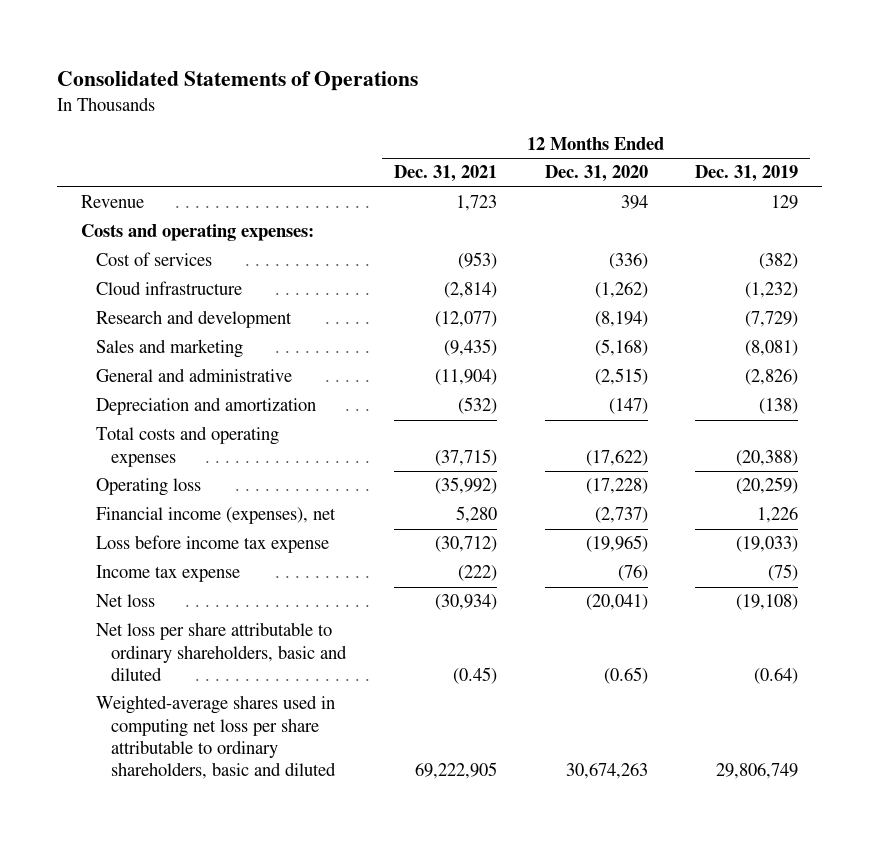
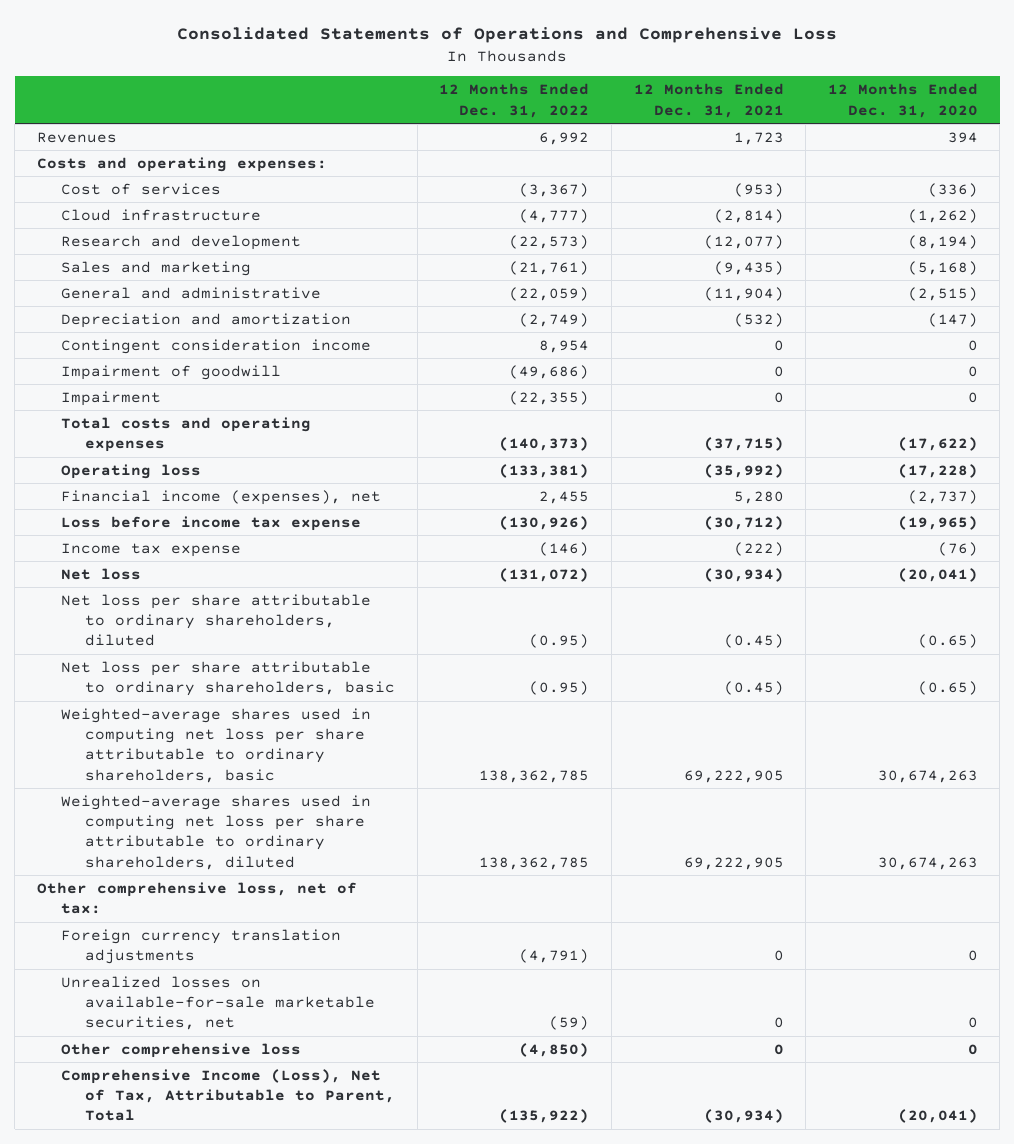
- Consolidated Statements of Operations
+ Consolidated Statements of Operations and Comprehensive Loss
- | 12 Months Ended Dec. 31, 2021 | 12 Months Ended Dec. 31, 2020 | 12 Months Ended Dec. 31, 2019
+ | 12 Months Ended Dec. 31, 2022 | 12 Months Ended Dec. 31, 2021 | 12 Months Ended Dec. 31, 2020
- Revenue | 1,723 | 394 | 129
+ Revenues | 6,992 | 1,723 | 394
+ Contingent consideration income | 8,954 | 0 | 0
+ Impairment of goodwill | (49,686) | 0 | 0
+ Impairment | (22,355) | 0 | 0
- Net loss per share attributable to ordinary shareholders, basic and diluted | (0.45) | (0.65) | (0.64)
- Weighted-average shares used in computing net loss per share attributable to ordinary shareholders, basic and diluted | 69,222,905 | 30,674,263 | 29,806,749
+ Net loss per share attributable to ordinary shareholders, diluted | (0.95) | (0.45) | (0.65)
+ Net loss per share attributable to ordinary shareholders, basic | (0.95) | (0.45) | (0.65)
+ Weighted-average shares used in computing net loss per share attributable to ordinary shareholders, basic | 138,362,785 | 69,222,905 | 30,674,263
+ Weighted-average shares used in computing net loss per share attributable to ordinary shareholders, diluted | 138,362,785 | 69,222,905 | 30,674,263
+ Other comprehensive loss, net of tax:
+ Foreign currency translation adjustments | (4,791) | 0 | 0
+ Unrealized losses on available-for-sale marketable securities, net | (59) | 0 | 0
+ Other comprehensive loss | (4,850) | 0 | 0
+ Comprehensive Income (Loss), Net of Tax, Attributable to Parent, Total | (135,922) | (30,934) | (20,041)

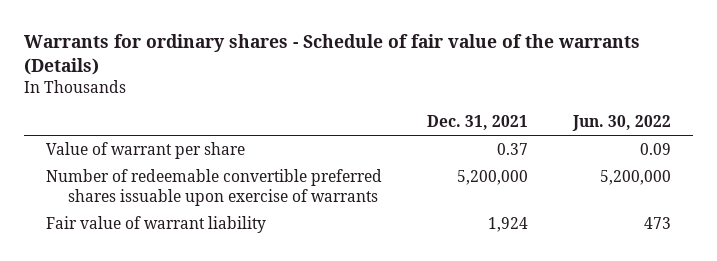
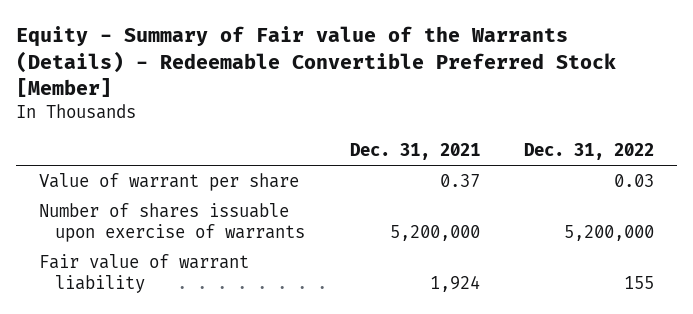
- Warrants for ordinary shares - Schedule of fair value of the warrants (Details)
+ Equity - Summary of Fair value of the Warrants (Details) - Redeemable Convertible Preferred Stock [Member]
- | Dec. 31, 2021 | Jun. 30, 2022
+ | Dec. 31, 2021 | Dec. 31, 2022
- Number of redeemable convertible preferred shares issuable upon exercise of warrants | 5,200,000 | 5,200,000
+ Number of shares issuable upon exercise of warrants | 5,200,000 | 5,200,000

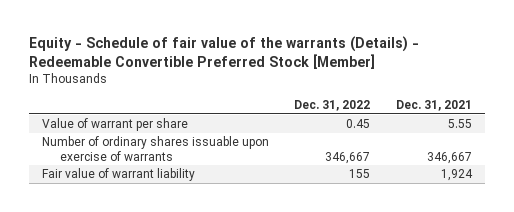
- Equity - Summary of Fair value of the Warrants (Details) - Redeemable Convertible Preferred Stock [Member]
+ Equity - Schedule of fair value of the warrants (Details) - Redeemable Convertible Preferred Stock [Member]
- | Dec. 31, 2021 | Dec. 31, 2022
+ | Dec. 31, 2022 | Dec. 31, 2021
- Value of warrant per share | 0.37 | 0.03
- Number of shares issuable upon exercise of warrants | 5,200,000 | 5,200,000
+ Value of warrant per share | 0.45 | 5.55
+ Number of ordinary shares issuable upon exercise of warrants | 346,667 | 346,667

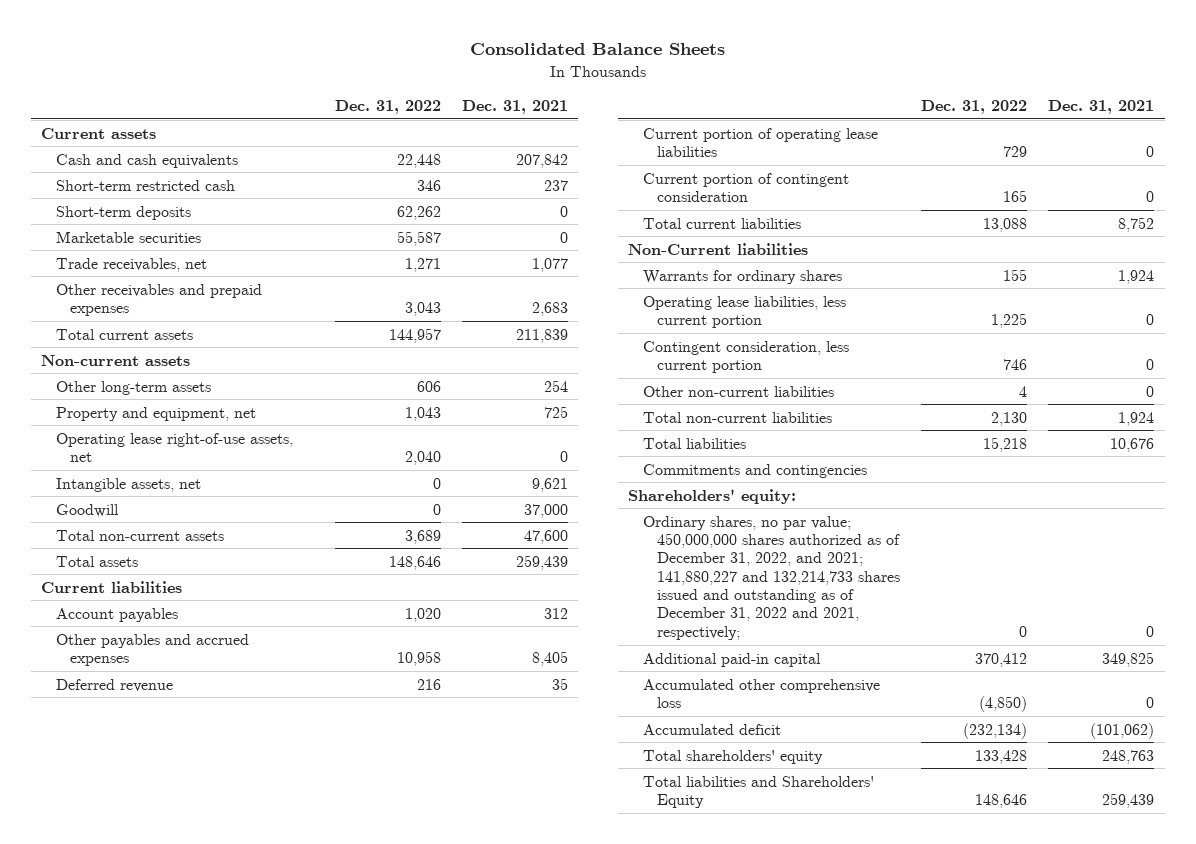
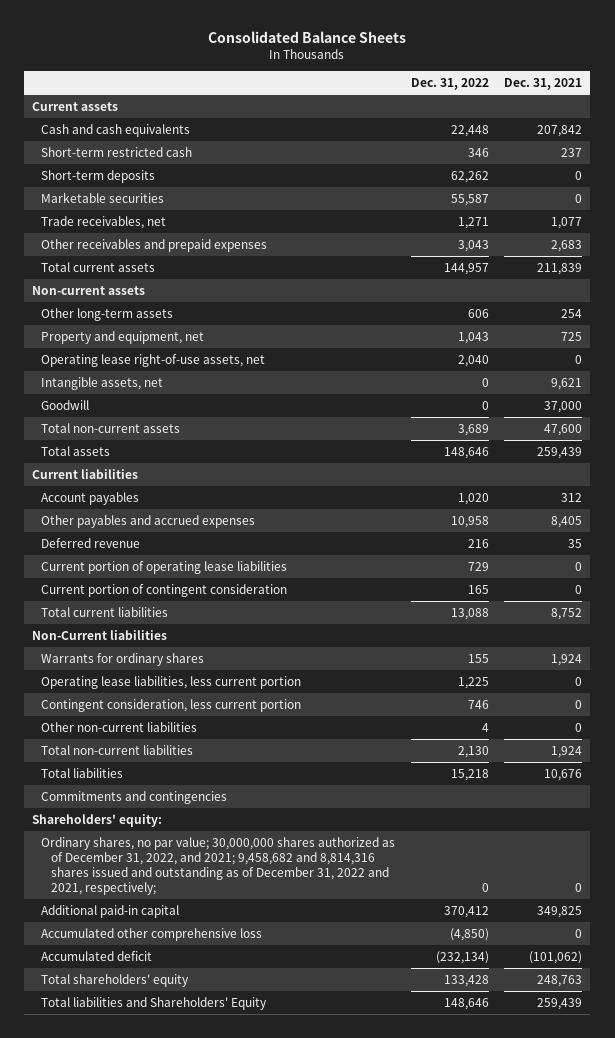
- Ordinary shares, no par value; 450,000,000 shares authorized as of December 31, 2022, and 2021; 141,880,227 and 132,214,733 shares issued and outstanding as of December 31, 2022 and 2021, respectively; | 0 | 0
+ Ordinary shares, no par value; 30,000,000 shares authorized as of December 31, 2022, and 2021; 9,458,682 and 8,814,316 shares issued and outstanding as of December 31, 2022 and 2021, respectively; | 0 | 0

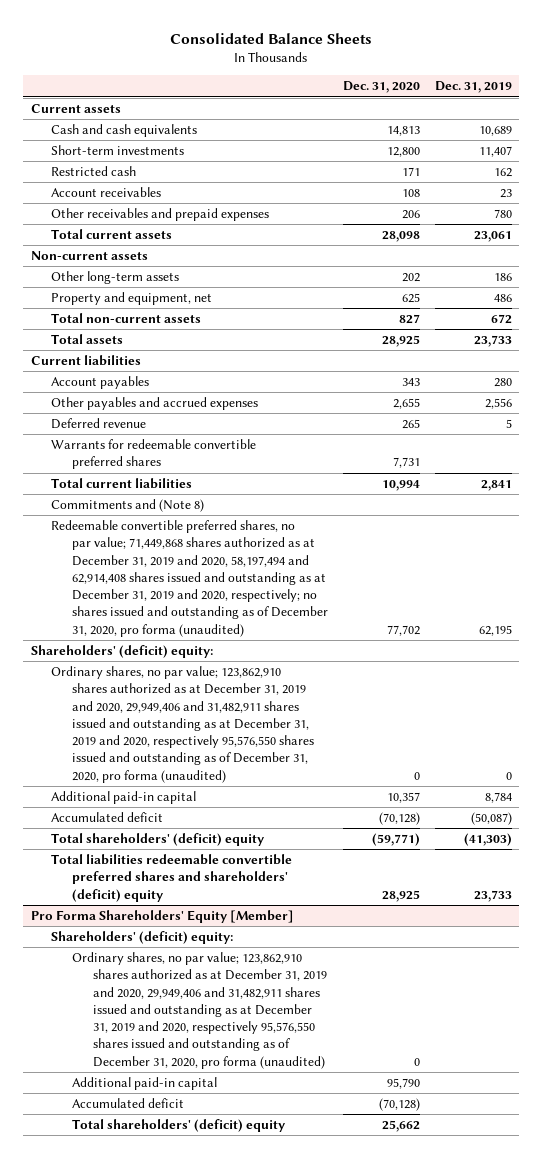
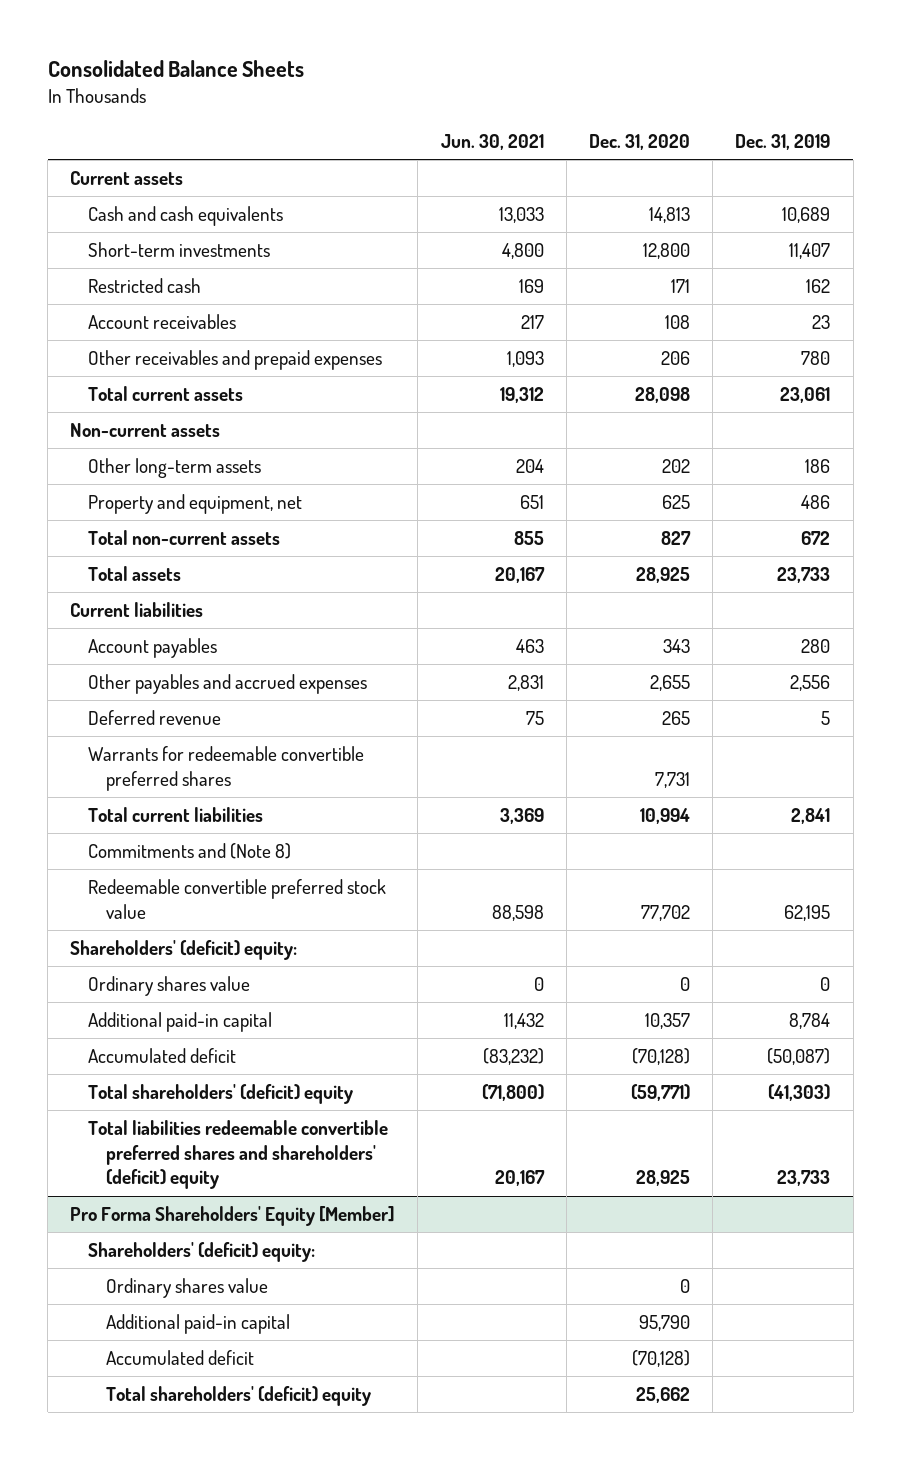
- | Dec. 31, 2020 | Dec. 31, 2019
+ | Jun. 30, 2021 | Dec. 31, 2020 | Dec. 31, 2019
- Redeemable convertible preferred shares, no par value; 71,449,868 shares authorized as at December 31, 2019 and 2020, 58,197,494 and 62,914,408 shares issued and outstanding as at December 31, 2019 and 2020, respectively; no shares issued and outstanding as of December 31, 2020, pro forma (unaudited) | 77,702 | 62,195
+ Redeemable convertible preferred stock value | 88,598 | 77,702 | 62,195
- Ordinary shares, no par value; 123,862,910 shares authorized as at December 31, 2019 and 2020, 29,949,406 and 31,482,911 shares issued and outstanding as at December 31, 2019 and 2020, respectively 95,576,550 shares issued and outstanding as of December 31, 2020, pro forma (unaudited) | 0 | 0
+ Ordinary shares value | 0 | 0 | 0
@ Pro Forma Shareholders' Equity [Member]
- Ordinary shares, no par value; 123,862,910 shares authorized as at December 31, 2019 and 2020, 29,949,406 and 31,482,911 shares issued and outstanding as at December 31, 2019 and 2020, respectively 95,576,550 shares issued and outstanding as of December 31, 2020, pro forma (unaudited) | 0 |
+ Ordinary shares value | | 0 |

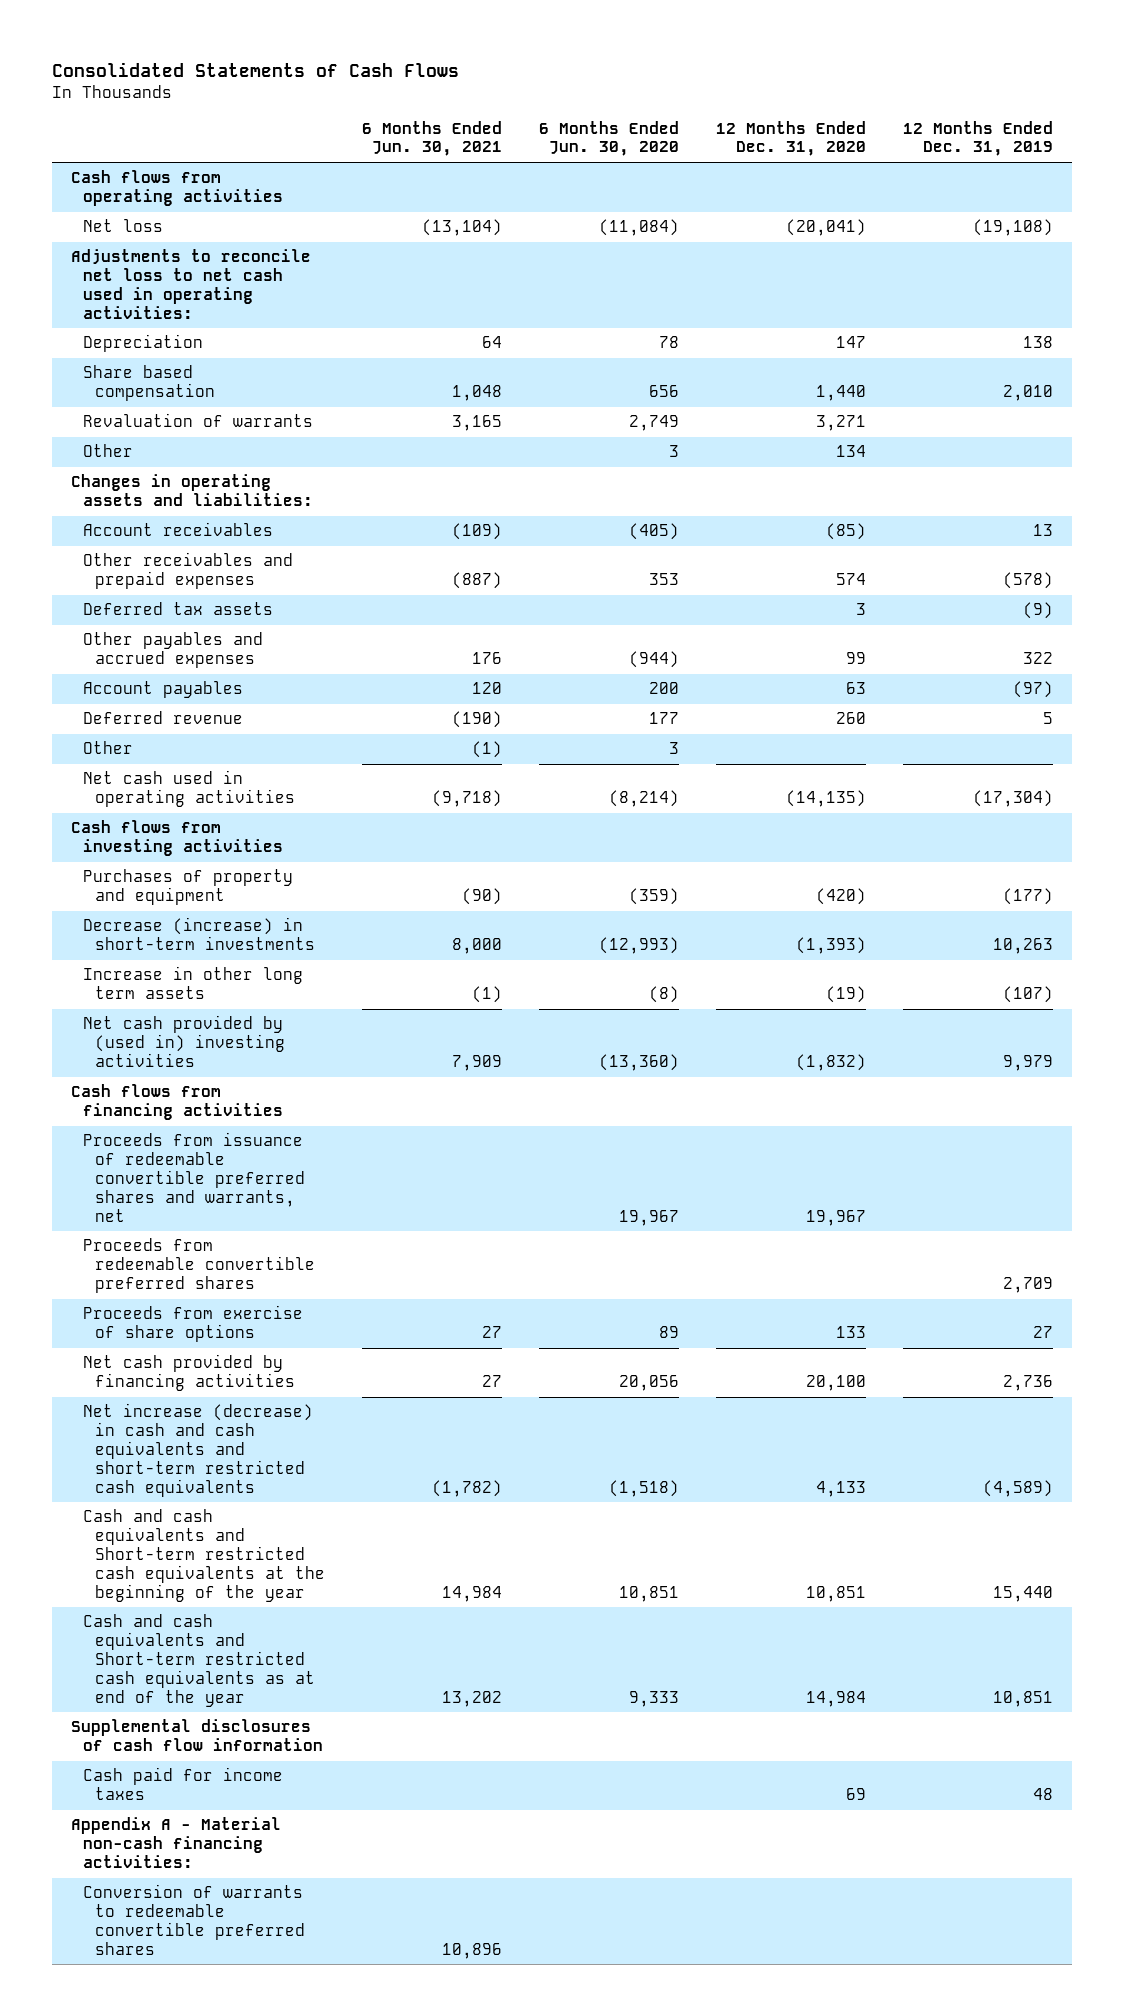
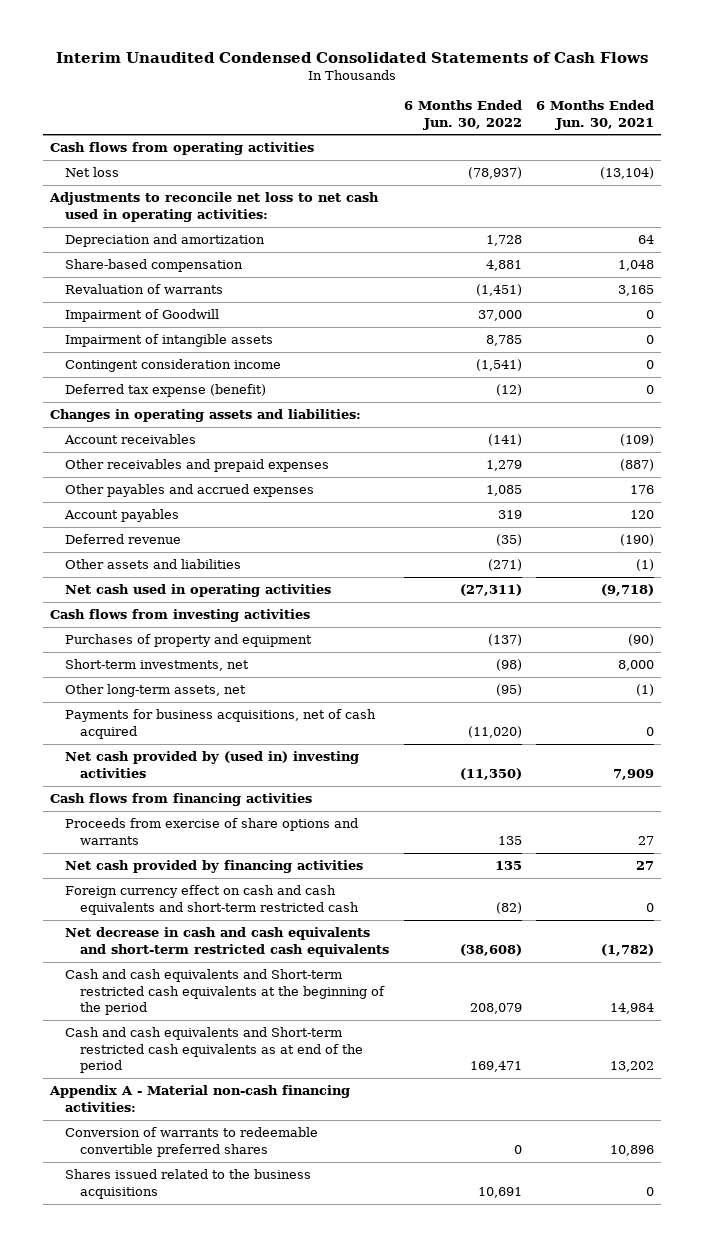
- Consolidated Statements of Cash Flows
+ Interim Unaudited Condensed Consolidated Statements of Cash Flows
- | 6 Months Ended Jun. 30, 2021 | 6 Months Ended Jun. 30, 2020 | 12 Months Ended Dec. 31, 2020 | 12 Months Ended Dec. 31, 2019
+ | 6 Months Ended Jun. 30, 2022 | 6 Months Ended Jun. 30, 2021
- Depreciation | 64 | 78 | 147 | 138
- Share based compensation | 1,048 | 656 | 1,440 | 2,010
+ Depreciation and amortization | 1,728 | 64
+ Share-based compensation | 4,881 | 1,048
- Other | | 3 | 134 |
+ Impairment of Goodwill | 37,000 | 0
+ Impairment of intangible assets | 8,785 | 0
+ Contingent consideration income | (1,541) | 0
+ Deferred tax expense (benefit) | (12) | 0
- Deferred tax assets | | | 3 | (9)
- Other | (1) | 3 | |
+ Other assets and liabilities | (271) | (1)
- Decrease (increase) in short-term investments | 8,000 | (12,993) | (1,393) | 10,263
- Increase in other long term assets | (1) | (8) | (19) | (107)
+ Short-term investments, net | (98) | 8,000
+ Other long-term assets, net | (95) | (1)
+ Payments for business acquisitions, net of cash acquired | (11,020) | 0
- Proceeds from issuance of redeemable convertible preferred shares and warrants, net | | 19,967 | 19,967 |
- Proceeds from redeemable convertible preferred shares | | | | 2,709
- Proceeds from exercise of share options | 27 | 89 | 133 | 27
+ Proceeds from exercise of share options and warrants | 135 | 27
- Net increase (decrease) in cash and cash equivalents and short-term restricted cash equivalents | (1,782) | (1,518) | 4,133 | (4,589)
- Cash and cash equivalents and Short-term restricted cash equivalents at the beginning of the year | 14,984 | 10,851 | 10,851 | 15,440
- Cash and cash equivalents and Short-term restricted cash equivalents as at end of the year | 13,202 | 9,333 | 14,984 | 10,851
- Supplemental disclosures of cash flow information
- Cash paid for income taxes | | | 69 | 48
+ Foreign currency effect on cash and cash equivalents and short-term restricted cash | (82) | 0
+ Net decrease in cash and cash equivalents and short-term restricted cash equivalents | (38,608) | (1,782)
+ Cash and cash equivalents and Short-term restricted cash equivalents at the beginning of the period | 208,079 | 14,984
+ Cash and cash equivalents and Short-term restricted cash equivalents as at end of the period | 169,471 | 13,202
+ Shares issued related to the business acquisitions | 10,691 | 0

